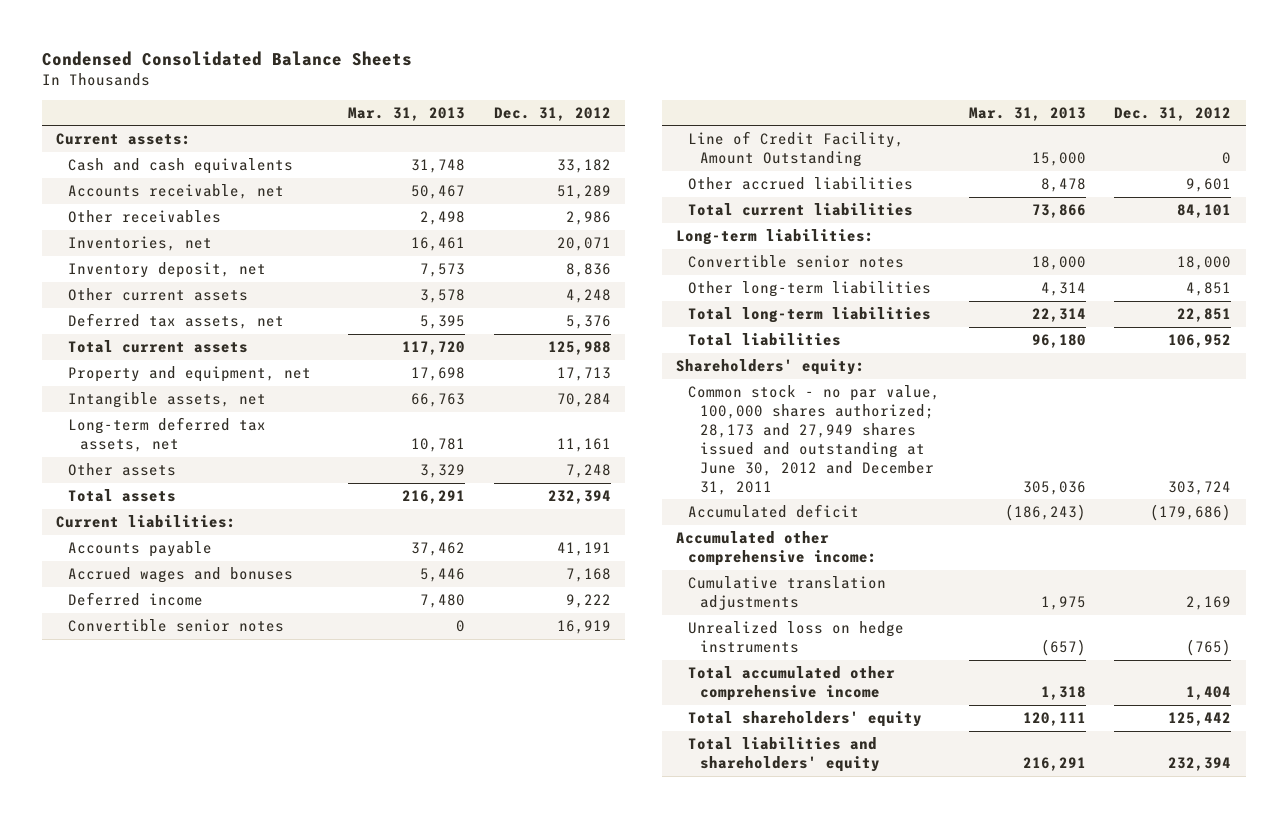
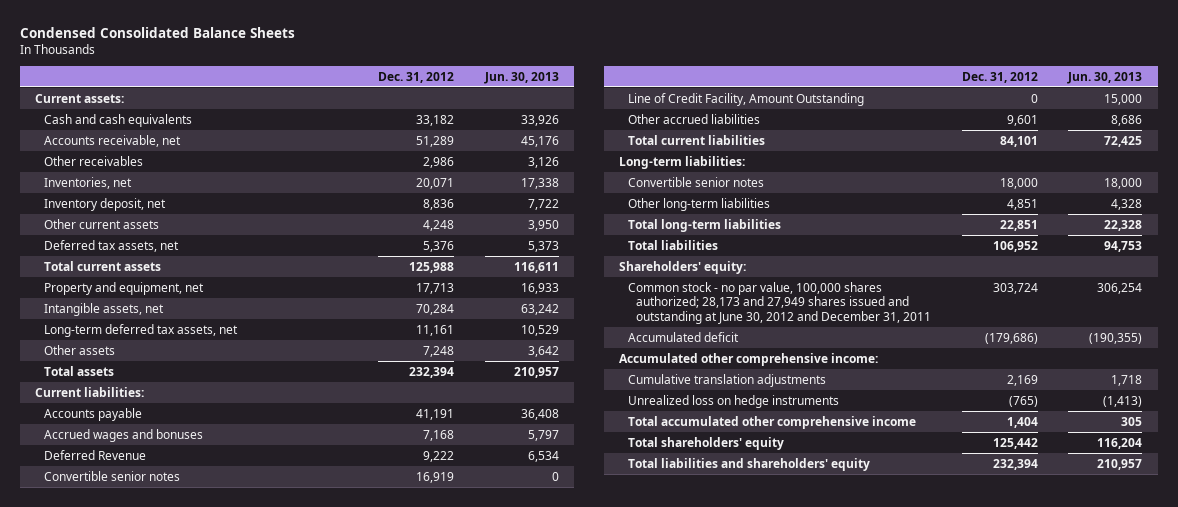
- | Mar. 31, 2013 | Dec. 31, 2012
+ | Dec. 31, 2012 | Jun. 30, 2013
- Deferred income | 7,480 | 9,222
+ Deferred Revenue | 9,222 | 6,534

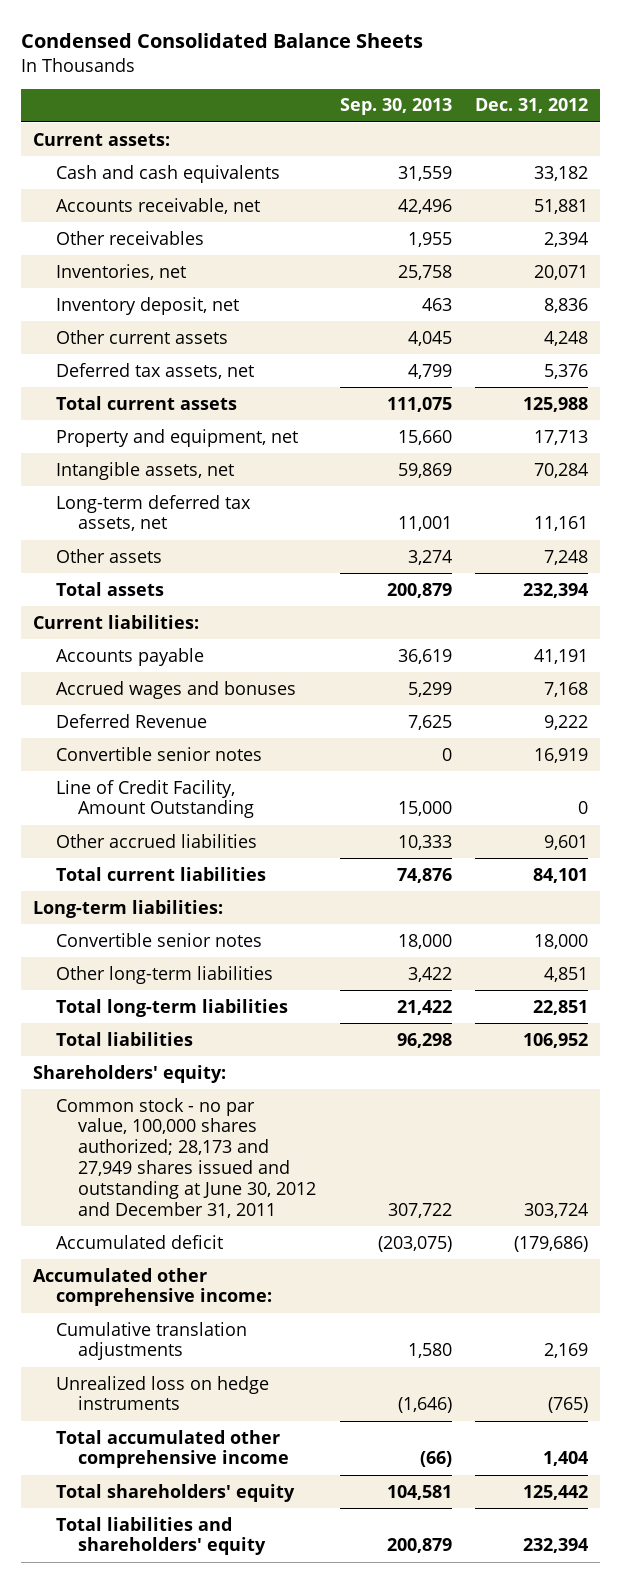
- | Dec. 31, 2012 | Jun. 30, 2013
+ | Sep. 30, 2013 | Dec. 31, 2012
- Accounts receivable, net | 51,289 | 45,176
- Other receivables | 2,986 | 3,126
+ Accounts receivable, net | 42,496 | 51,881
+ Other receivables | 1,955 | 2,394

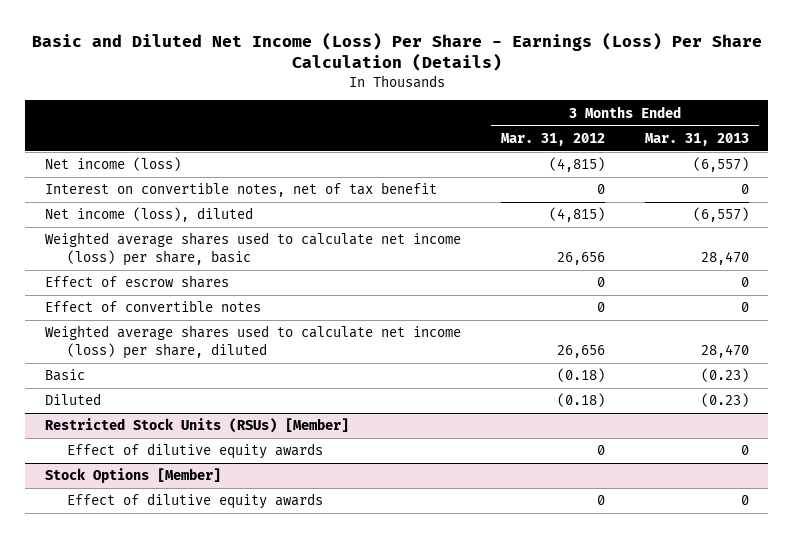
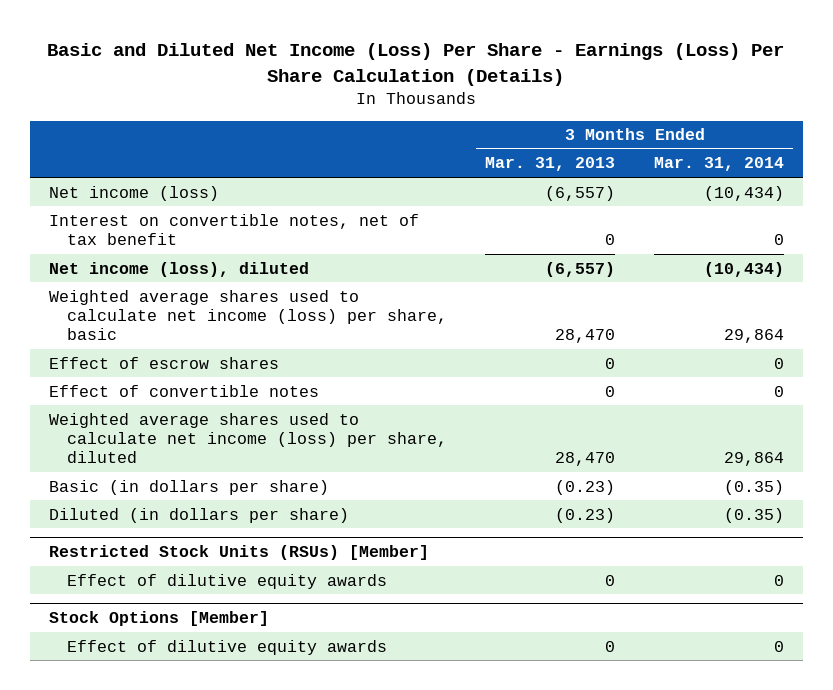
- | 3 Months Ended Mar. 31, 2012 | 3 Months Ended Mar. 31, 2013
+ | 3 Months Ended Mar. 31, 2013 | 3 Months Ended Mar. 31, 2014
- Basic | (0.18) | (0.23)
- Diluted | (0.18) | (0.23)
+ Basic (in dollars per share) | (0.23) | (0.35)
+ Diluted (in dollars per share) | (0.23) | (0.35)

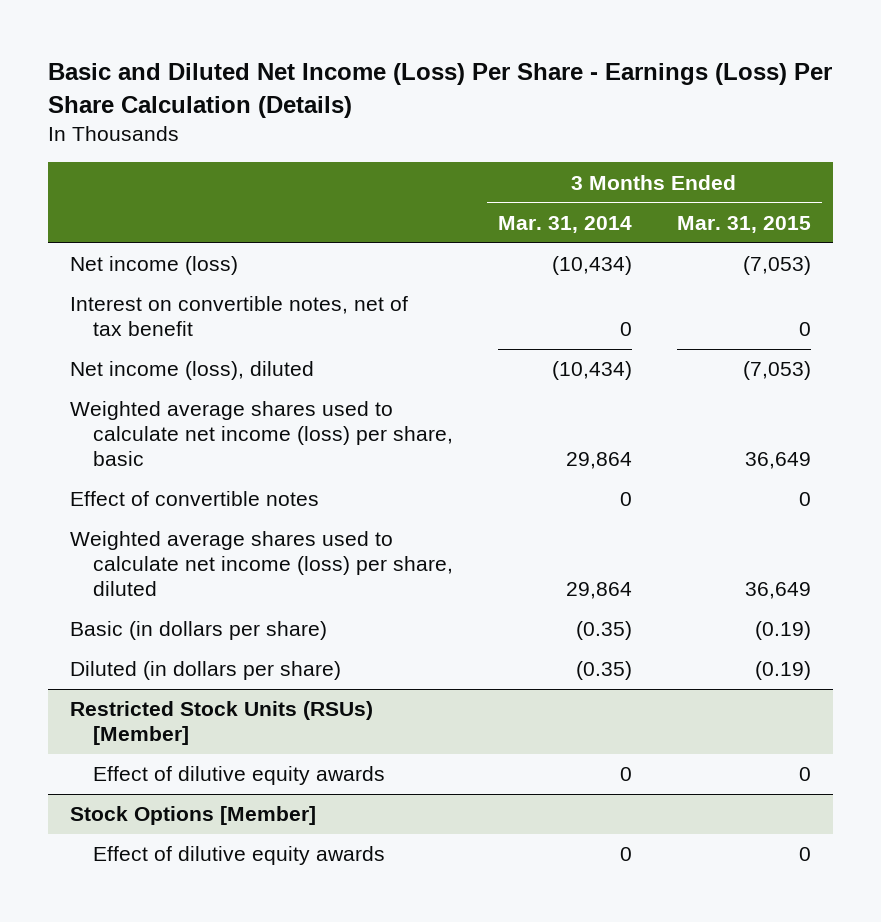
- | 3 Months Ended Mar. 31, 2013 | 3 Months Ended Mar. 31, 2014
+ | 3 Months Ended Mar. 31, 2014 | 3 Months Ended Mar. 31, 2015
- Effect of escrow shares | 0 | 0

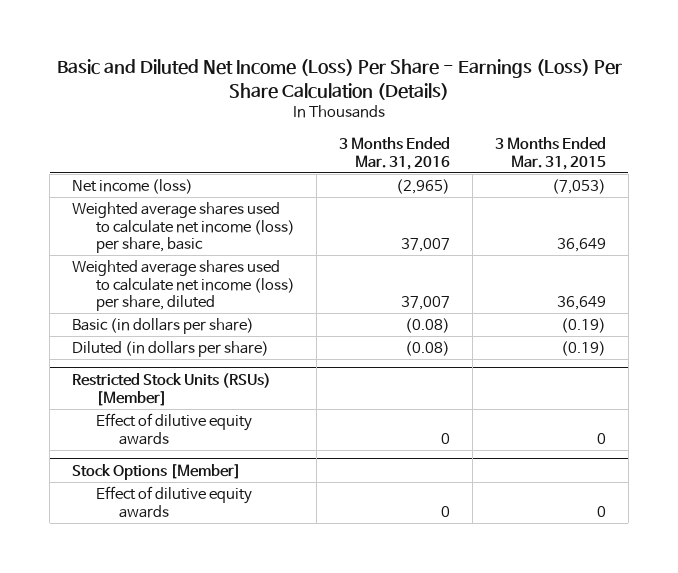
- | 3 Months Ended Mar. 31, 2014 | 3 Months Ended Mar. 31, 2015
+ | 3 Months Ended Mar. 31, 2016 | 3 Months Ended Mar. 31, 2015
- Interest on convertible notes, net of tax benefit | 0 | 0
- Net income (loss), diluted | (10,434) | (7,053)
- Effect of convertible notes | 0 | 0

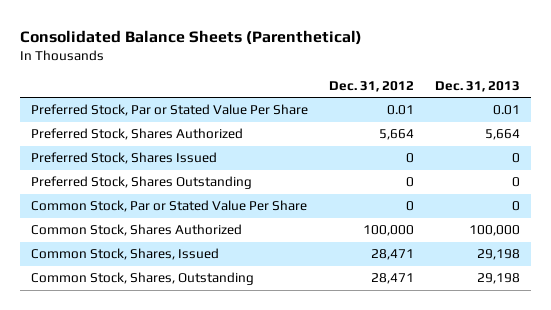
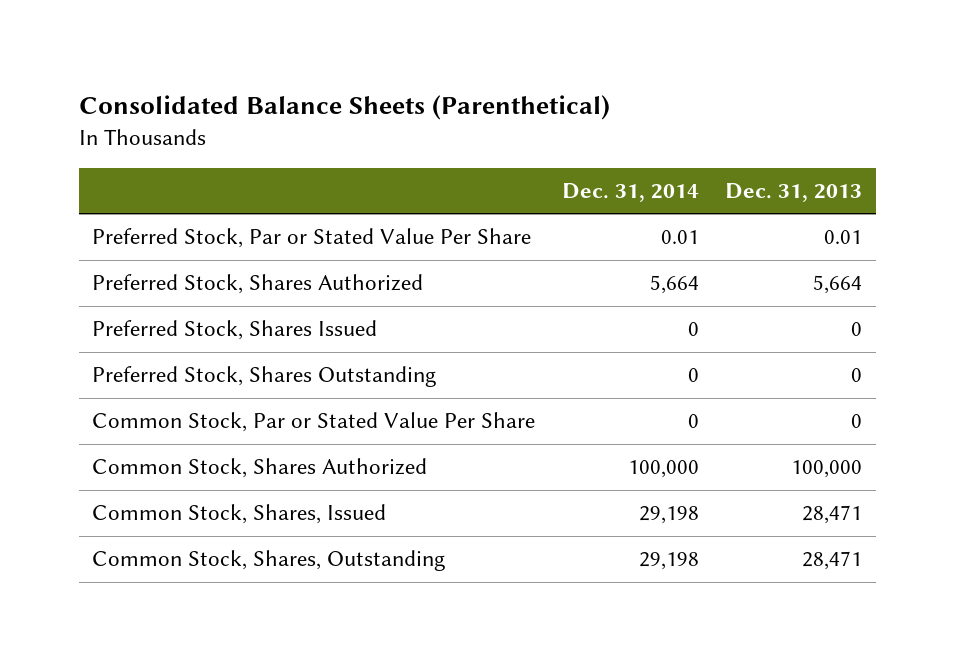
- | Dec. 31, 2012 | Dec. 31, 2013
+ | Dec. 31, 2014 | Dec. 31, 2013
- Common Stock, Shares, Issued | 28,471 | 29,198
- Common Stock, Shares, Outstanding | 28,471 | 29,198
+ Common Stock, Shares, Issued | 29,198 | 28,471
+ Common Stock, Shares, Outstanding | 29,198 | 28,471

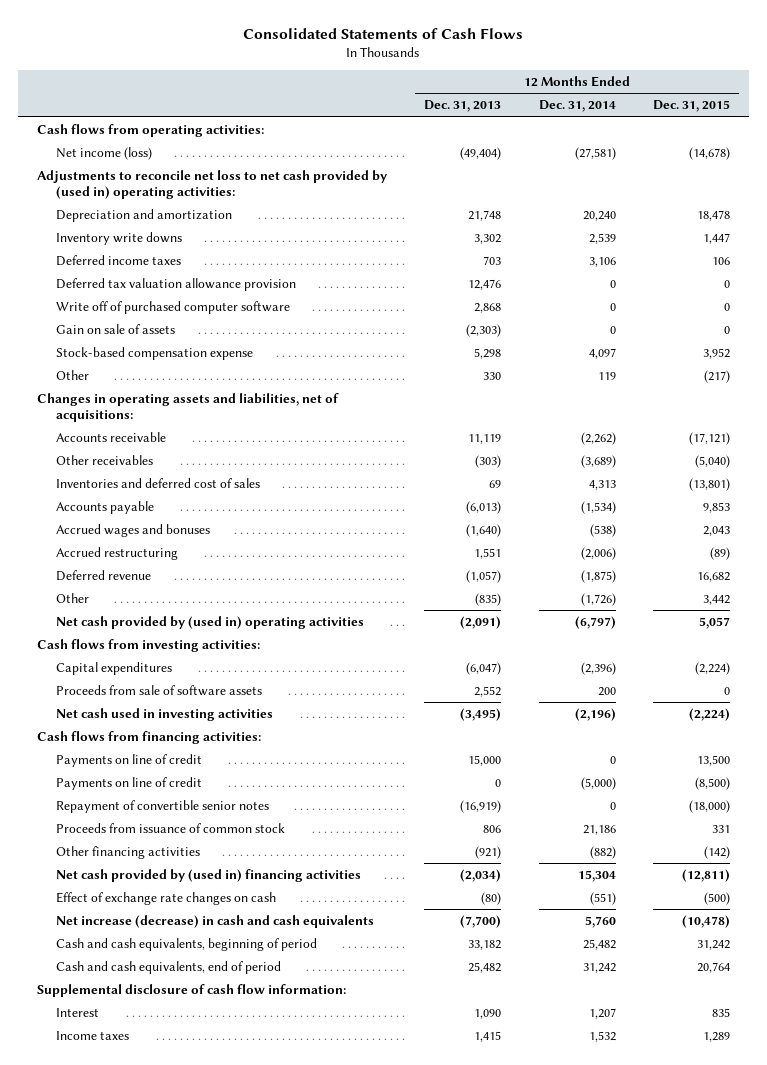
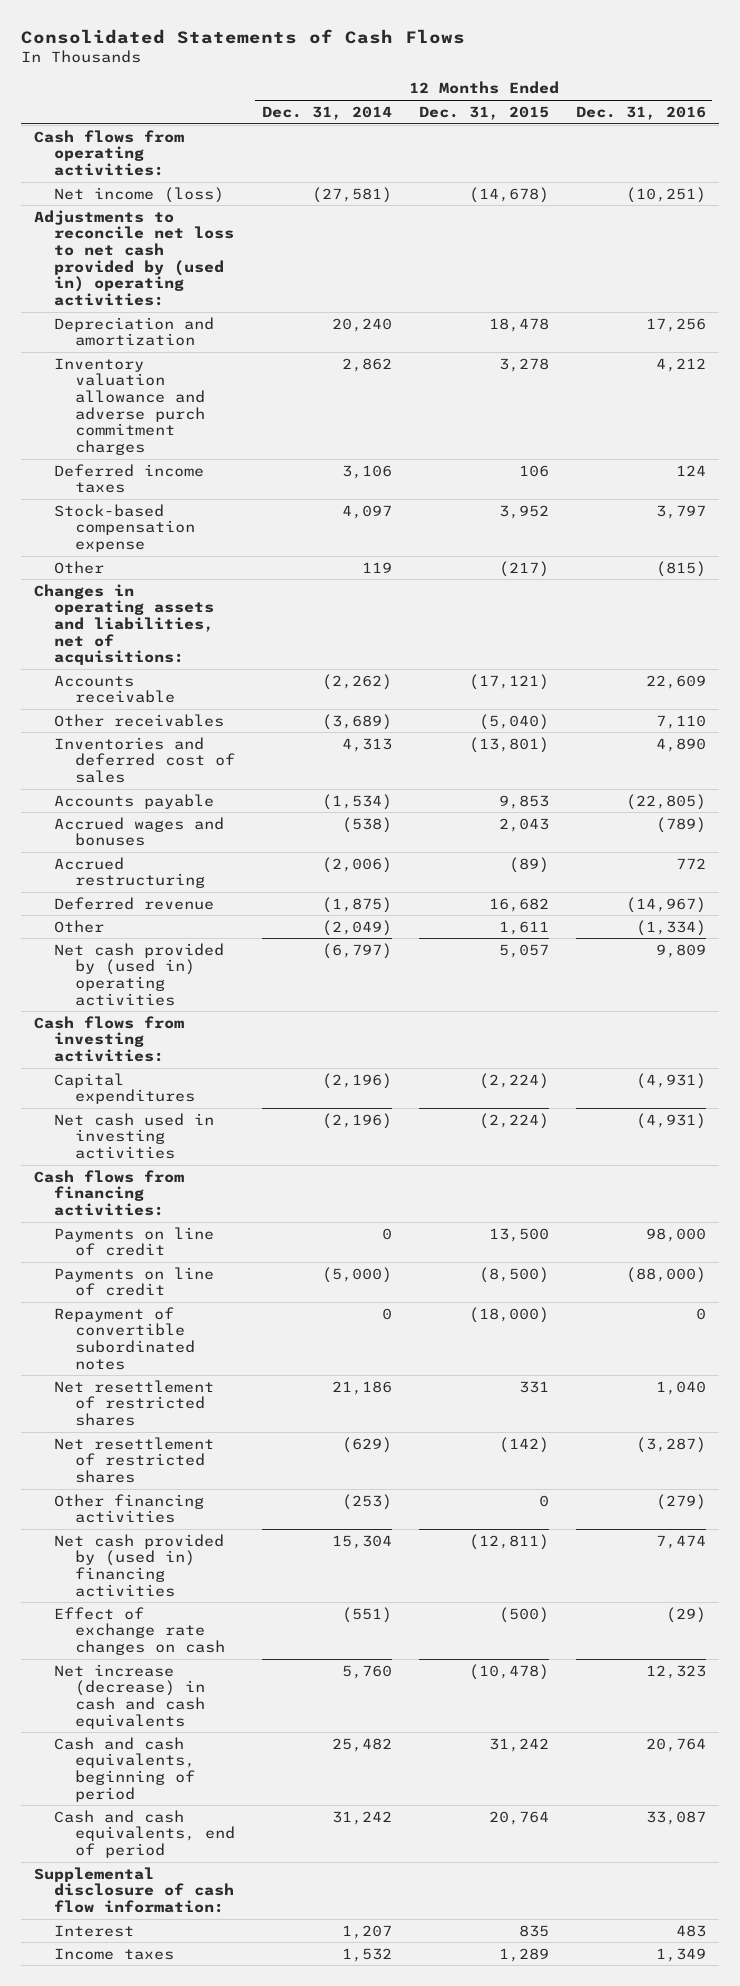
- | 12 Months Ended Dec. 31, 2013 | 12 Months Ended Dec. 31, 2014 | 12 Months Ended Dec. 31, 2015
+ | 12 Months Ended Dec. 31, 2014 | 12 Months Ended Dec. 31, 2015 | 12 Months Ended Dec. 31, 2016
- Inventory write downs | 3,302 | 2,539 | 1,447
+ Inventory valuation allowance and adverse purch commitment charges | 2,862 | 3,278 | 4,212
- Deferred tax valuation allowance provision | 12,476 | 0 | 0
- Write off of purchased computer software | 2,868 | 0 | 0
- Gain on sale of assets | (2,303) | 0 | 0
- Other | (835) | (1,726) | 3,442
+ Other | (2,049) | 1,611 | (1,334)
- Capital expenditures | (6,047) | (2,396) | (2,224)
- Proceeds from sale of software assets | 2,552 | 200 | 0
+ Capital expenditures | (2,196) | (2,224) | (4,931)
- Repayment of convertible senior notes | (16,919) | 0 | (18,000)
- Proceeds from issuance of common stock | 806 | 21,186 | 331
- Other financing activities | (921) | (882) | (142)
+ Repayment of convertible subordinated notes | 0 | (18,000) | 0
+ Net resettlement of restricted shares | 21,186 | 331 | 1,040
+ Net resettlement of restricted shares | (629) | (142) | (3,287)
+ Other financing activities | (253) | 0 | (279)

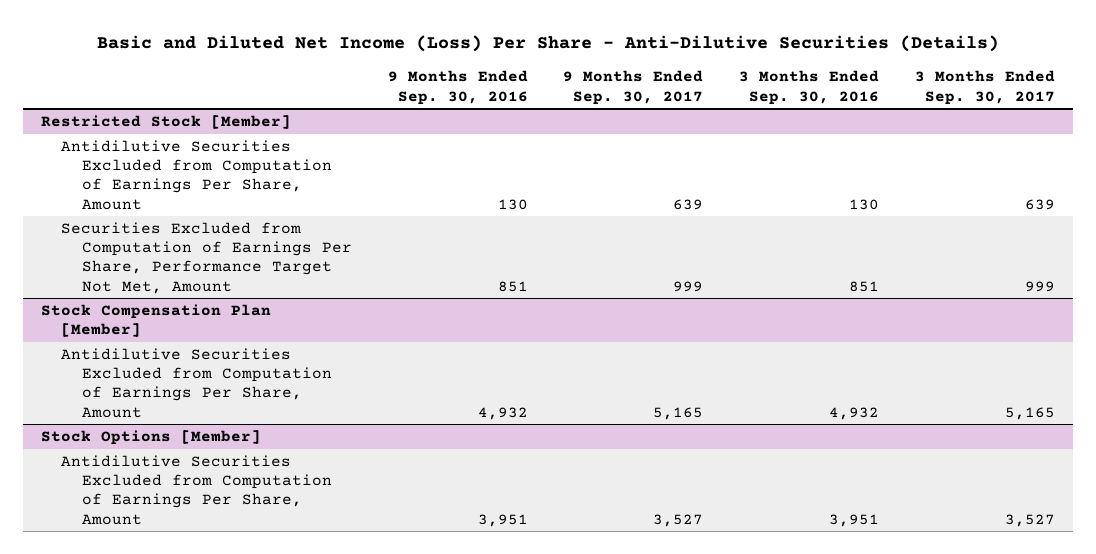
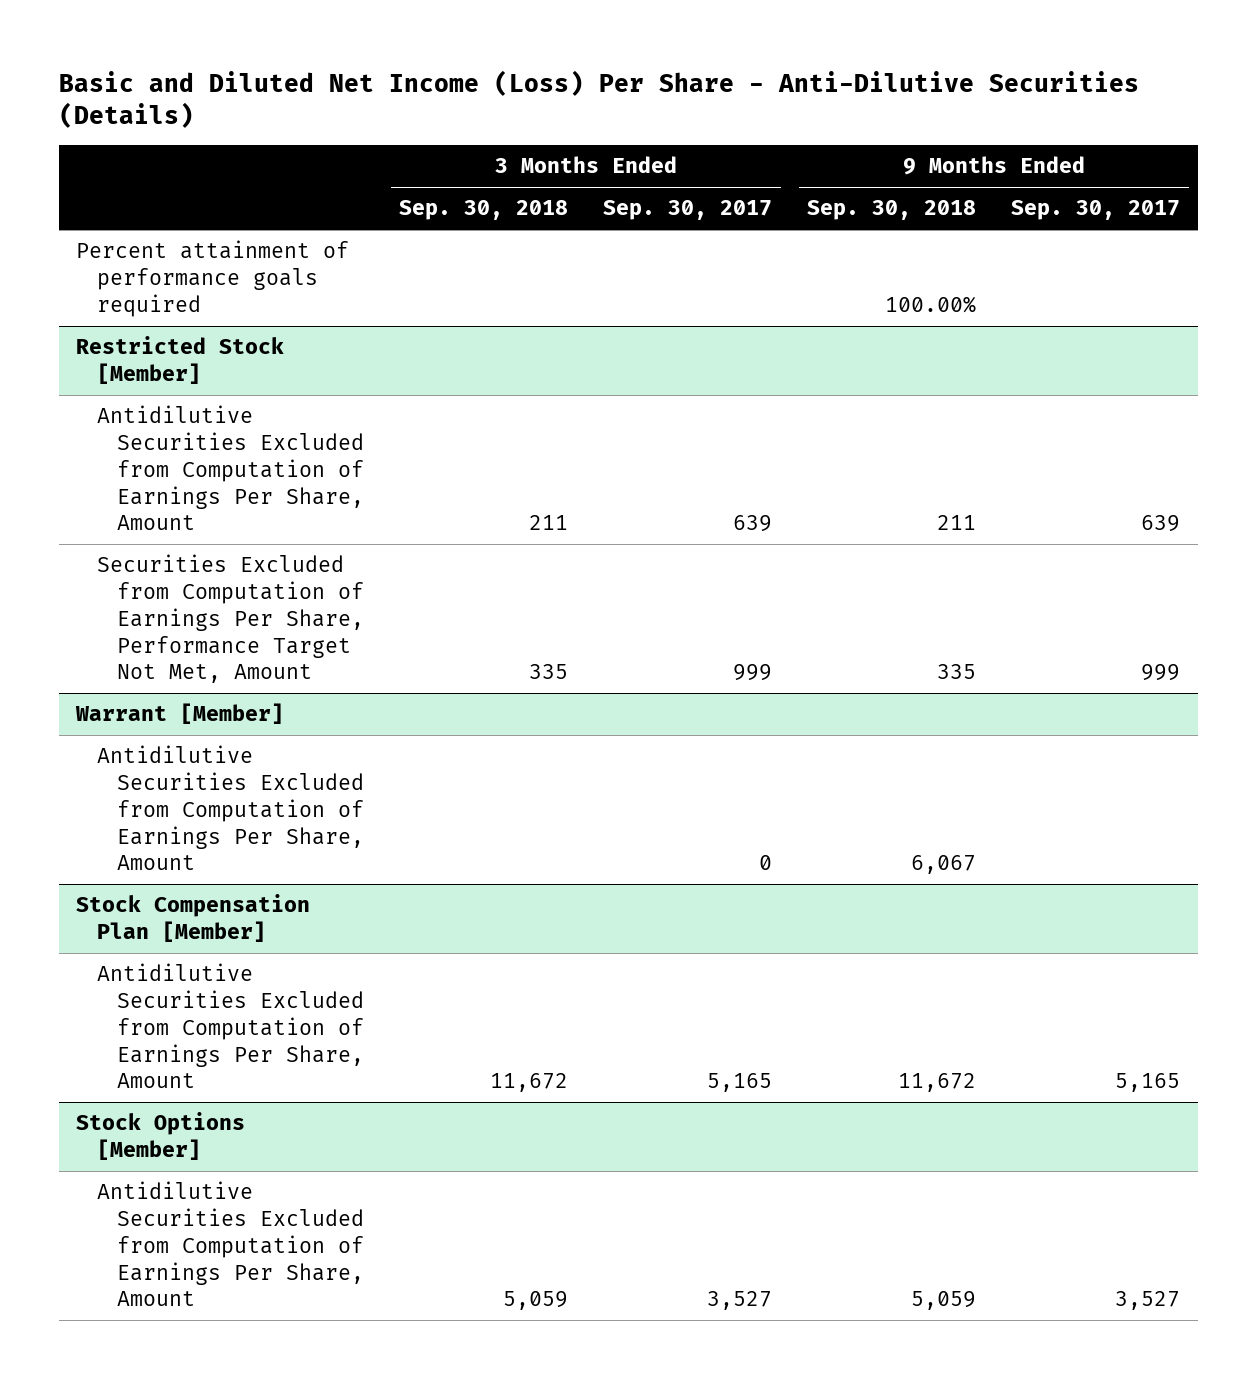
- | 9 Months Ended Sep. 30, 2016 | 9 Months Ended Sep. 30, 2017 | 3 Months Ended Sep. 30, 2016 | 3 Months Ended Sep. 30, 2017
+ | 3 Months Ended Sep. 30, 2018 | 3 Months Ended Sep. 30, 2017 | 9 Months Ended Sep. 30, 2018 | 9 Months Ended Sep. 30, 2017
+ Percent attainment of performance goals required | | | 100.00% |
+ Warrant [Member]
+ Antidilutive Securities Excluded from Computation of Earnings Per Share, Amount | | 0 | 6,067 |

